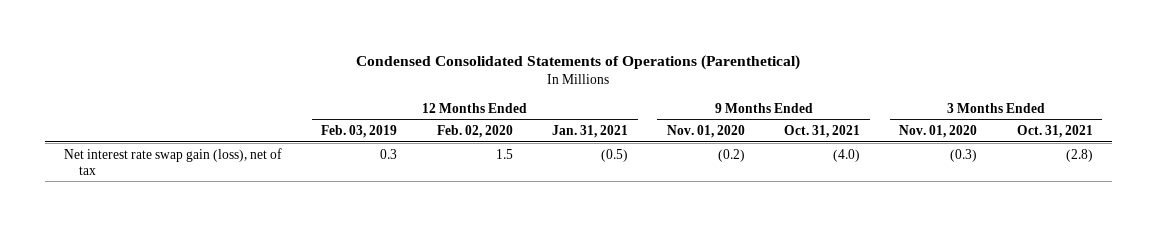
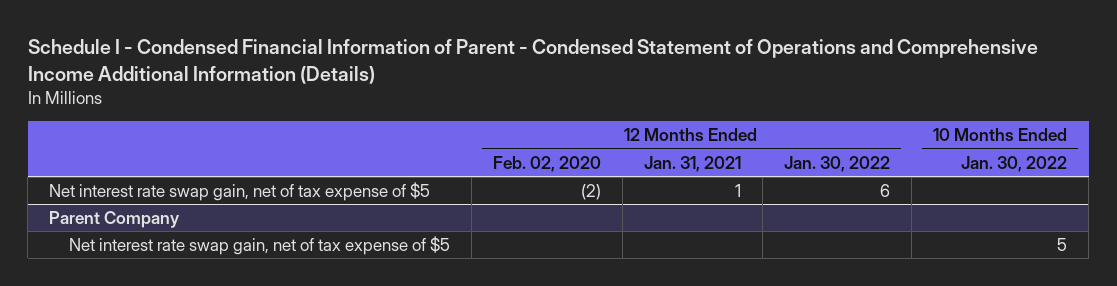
- Condensed Consolidated Statements of Operations (Parenthetical)
+ Schedule I - Condensed Financial Information of Parent - Condensed Statement of Operations and Comprehensive Income Additional Information (Details)
- | 12 Months Ended Feb. 03, 2019 | 12 Months Ended Feb. 02, 2020 | 12 Months Ended Jan. 31, 2021 | 9 Months Ended Nov. 01, 2020 | 9 Months Ended Oct. 31, 2021 | 3 Months Ended Nov. 01, 2020 | 3 Months Ended Oct. 31, 2021
+ | 12 Months Ended Feb. 02, 2020 | 12 Months Ended Jan. 31, 2021 | 12 Months Ended Jan. 30, 2022 | 10 Months Ended Jan. 30, 2022
- Net interest rate swap gain (loss), net of tax | 0.3 | 1.5 | (0.5) | (0.2) | (4.0) | (0.3) | (2.8)
+ Net interest rate swap gain, net of tax expense of $5 | (2) | 1 | 6 |
+ Parent Company
+ Net interest rate swap gain, net of tax expense of $5 | | | | 5

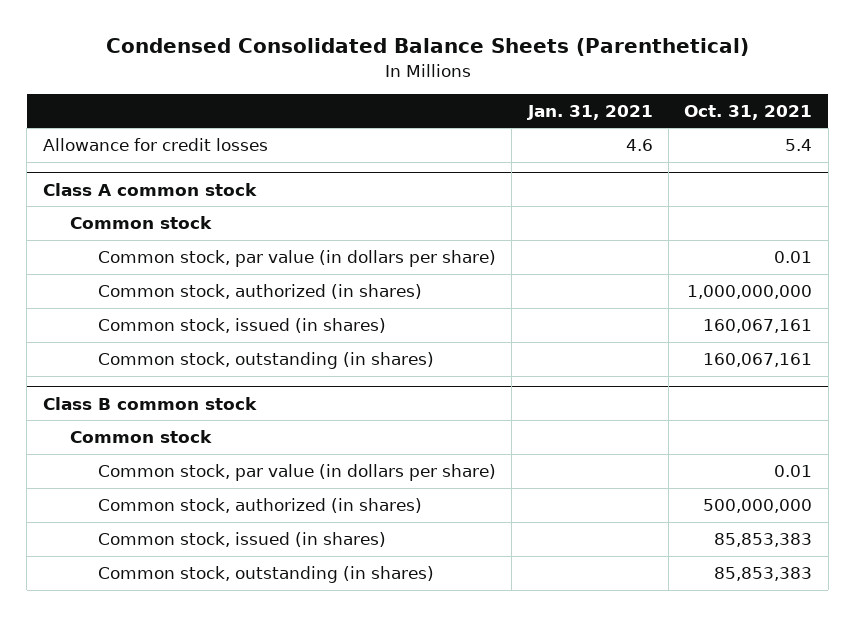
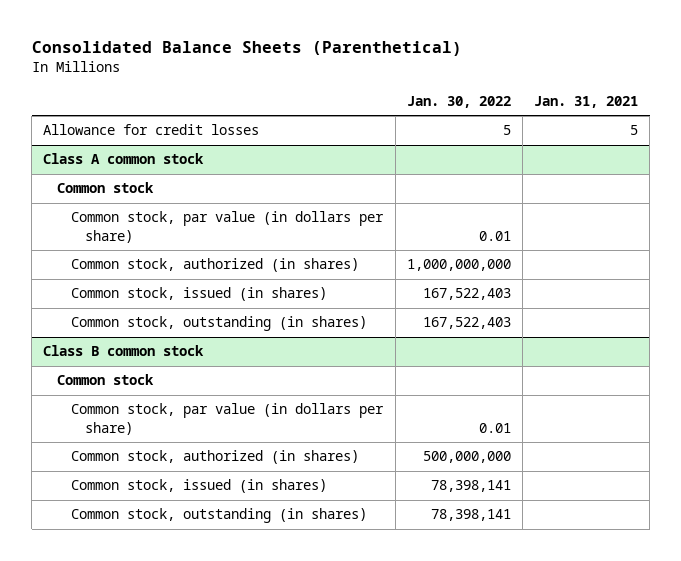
- Condensed Consolidated Balance Sheets (Parenthetical)
+ Consolidated Balance Sheets (Parenthetical)
- | Jan. 31, 2021 | Oct. 31, 2021
+ | Jan. 30, 2022 | Jan. 31, 2021
- Allowance for credit losses | 4.6 | 5.4
+ Allowance for credit losses | 5 | 5

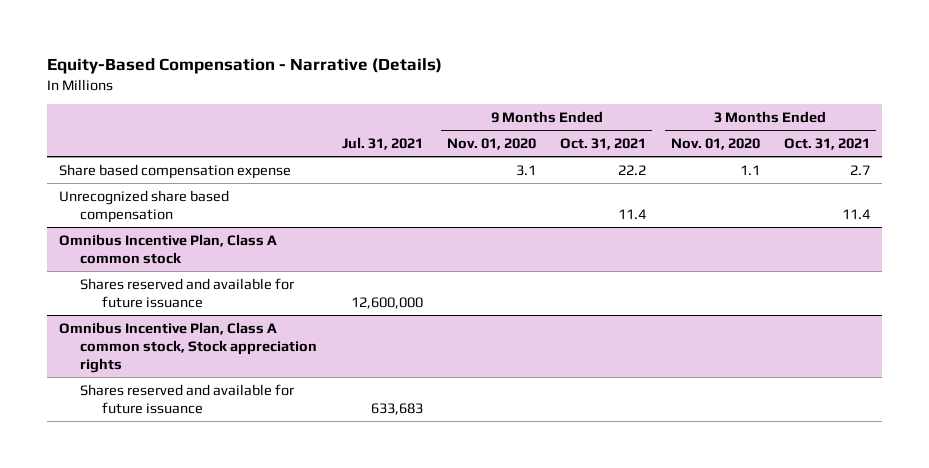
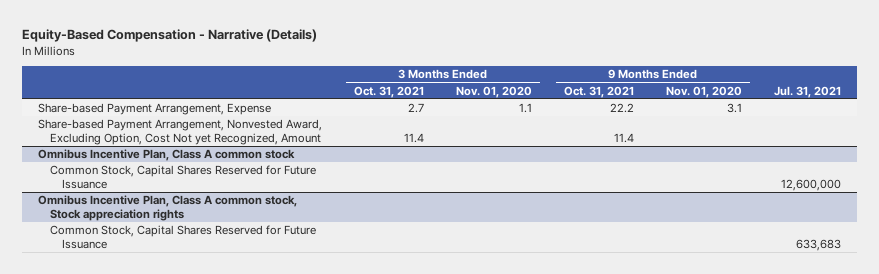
- | Jul. 31, 2021 | 9 Months Ended Nov. 01, 2020 | 9 Months Ended Oct. 31, 2021 | 3 Months Ended Nov. 01, 2020 | 3 Months Ended Oct. 31, 2021
+ | 3 Months Ended Oct. 31, 2021 | 3 Months Ended Nov. 01, 2020 | 9 Months Ended Oct. 31, 2021 | 9 Months Ended Nov. 01, 2020 | Jul. 31, 2021
- Share based compensation expense | | 3.1 | 22.2 | 1.1 | 2.7
- Unrecognized share based compensation | | | 11.4 | | 11.4
+ Share-based Payment Arrangement, Expense | 2.7 | 1.1 | 22.2 | 3.1 |
+ Share-based Payment Arrangement, Nonvested Award, Excluding Option, Cost Not yet Recognized, Amount | 11.4 | | 11.4 | |
@ Omnibus Incentive Plan, Class A common stock
- Shares reserved and available for future issuance | 12,600,000 | | | |
+ Common Stock, Capital Shares Reserved for Future Issuance | | | | | 12,600,000
@ Omnibus Incentive Plan, Class A common stock, Stock appreciation rights
- Shares reserved and available for future issuance | 633,683 | | | |
+ Common Stock, Capital Shares Reserved for Future Issuance | | | | | 633,683

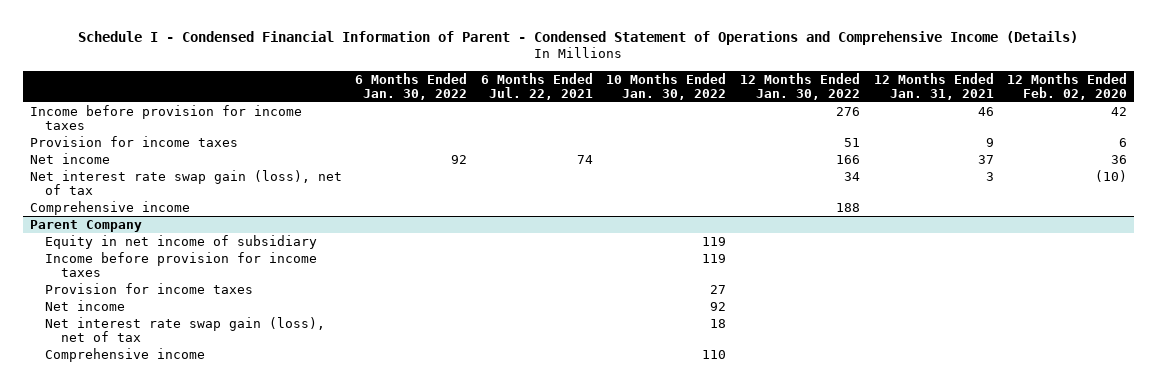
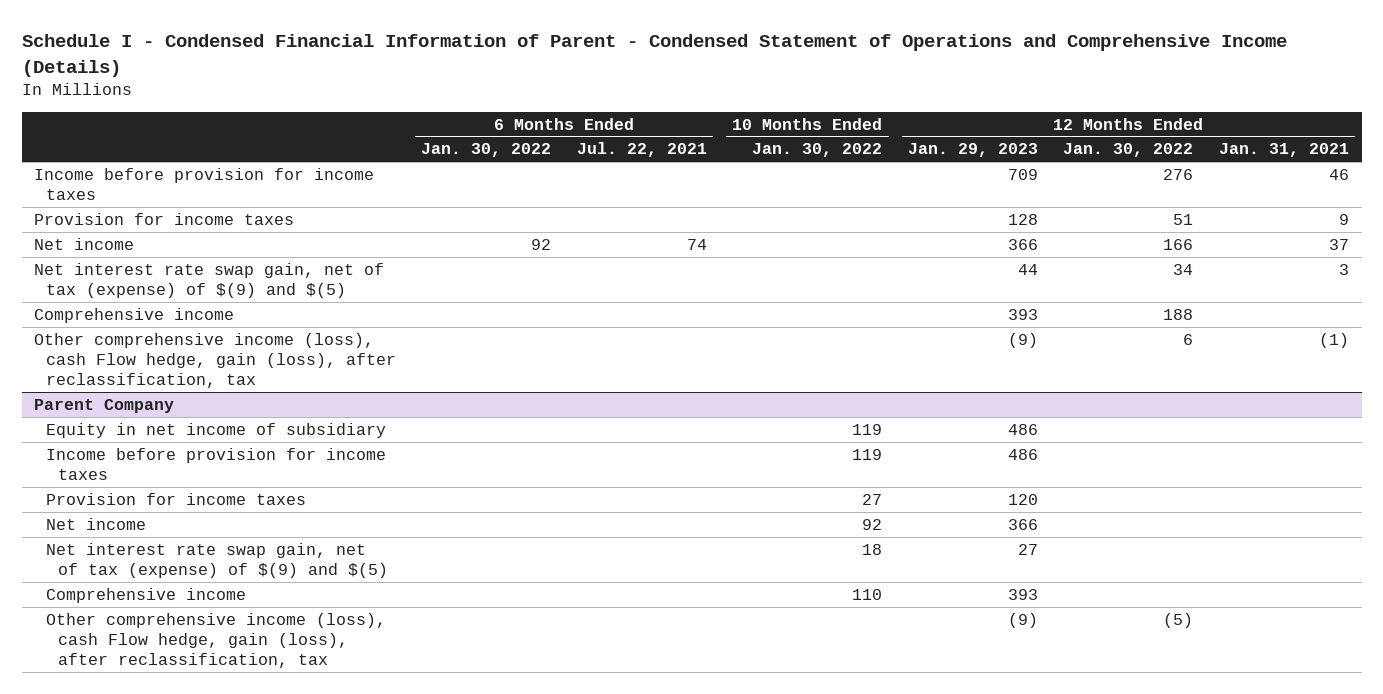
- | 6 Months Ended Jan. 30, 2022 | 6 Months Ended Jul. 22, 2021 | 10 Months Ended Jan. 30, 2022 | 12 Months Ended Jan. 30, 2022 | 12 Months Ended Jan. 31, 2021 | 12 Months Ended Feb. 02, 2020
+ | 6 Months Ended Jan. 30, 2022 | 6 Months Ended Jul. 22, 2021 | 10 Months Ended Jan. 30, 2022 | 12 Months Ended Jan. 29, 2023 | 12 Months Ended Jan. 30, 2022 | 12 Months Ended Jan. 31, 2021
- Net interest rate swap gain (loss), net of tax | | | | 34 | 3 | (10)
+ Net interest rate swap gain, net of tax (expense) of $(9) and $(5) | | | | 44 | 34 | 3
+ Other comprehensive income (loss), cash Flow hedge, gain (loss), after reclassification, tax | | | | (9) | 6 | (1)
@ Parent Company
- Net interest rate swap gain (loss), net of tax | | | 18 | | |
+ Net interest rate swap gain, net of tax (expense) of $(9) and $(5) | | | 18 | 27 | |
+ Other comprehensive income (loss), cash Flow hedge, gain (loss), after reclassification, tax | | | | (9) | (5) |

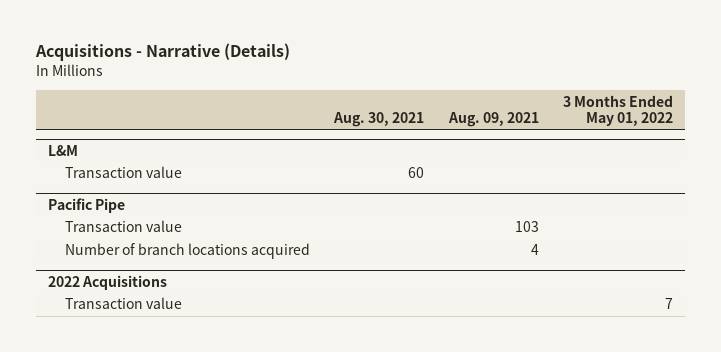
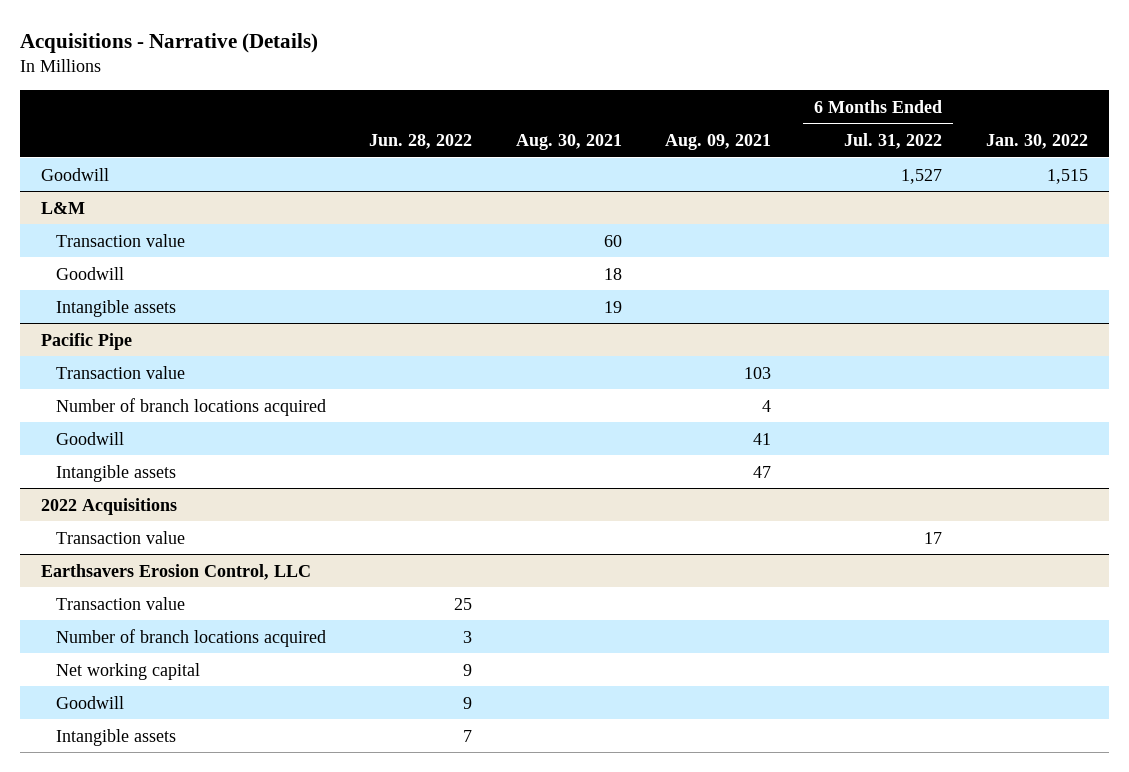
- | Aug. 30, 2021 | Aug. 09, 2021 | 3 Months Ended May 01, 2022
+ | Jun. 28, 2022 | Aug. 30, 2021 | Aug. 09, 2021 | 6 Months Ended Jul. 31, 2022 | Jan. 30, 2022
+ Goodwill | | | | 1,527 | 1,515
@ L&M
+ Goodwill | | 18 | | |
+ Intangible assets | | 19 | | |
@ Pacific Pipe
+ Goodwill | | | 41 | |
+ Intangible assets | | | 47 | |
+ Earthsavers Erosion Control, LLC
+ Transaction value | 25 | | | |
+ Number of branch locations acquired | 3 | | | |
+ Net working capital | 9 | | | |
+ Goodwill | 9 | | | |
+ Intangible assets | 7 | | | |

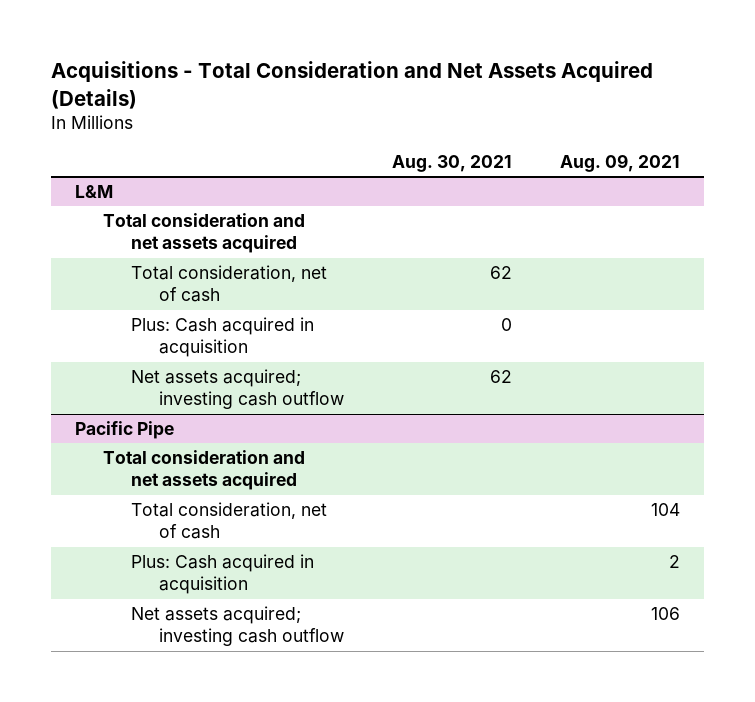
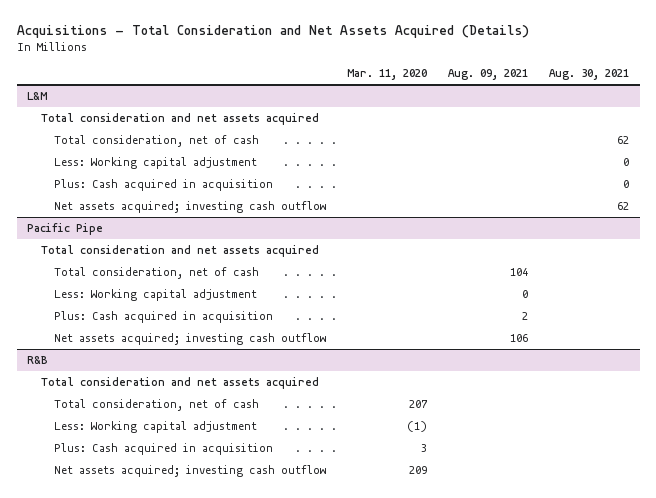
- | Aug. 30, 2021 | Aug. 09, 2021
+ | Mar. 11, 2020 | Aug. 09, 2021 | Aug. 30, 2021
@ L&M
+ Less: Working capital adjustment | | | 0
@ Pacific Pipe
+ Less: Working capital adjustment | | 0 |
+ R&B
+ Total consideration and net assets acquired
+ Total consideration, net of cash | 207 | |
+ Less: Working capital adjustment | (1) | |
+ Plus: Cash acquired in acquisition | 3 | |
+ Net assets acquired; investing cash outflow | 209 | |

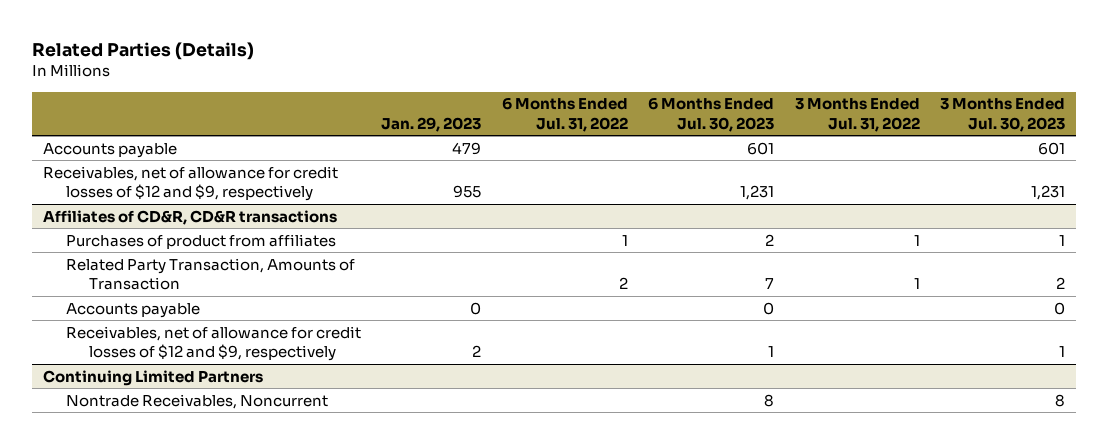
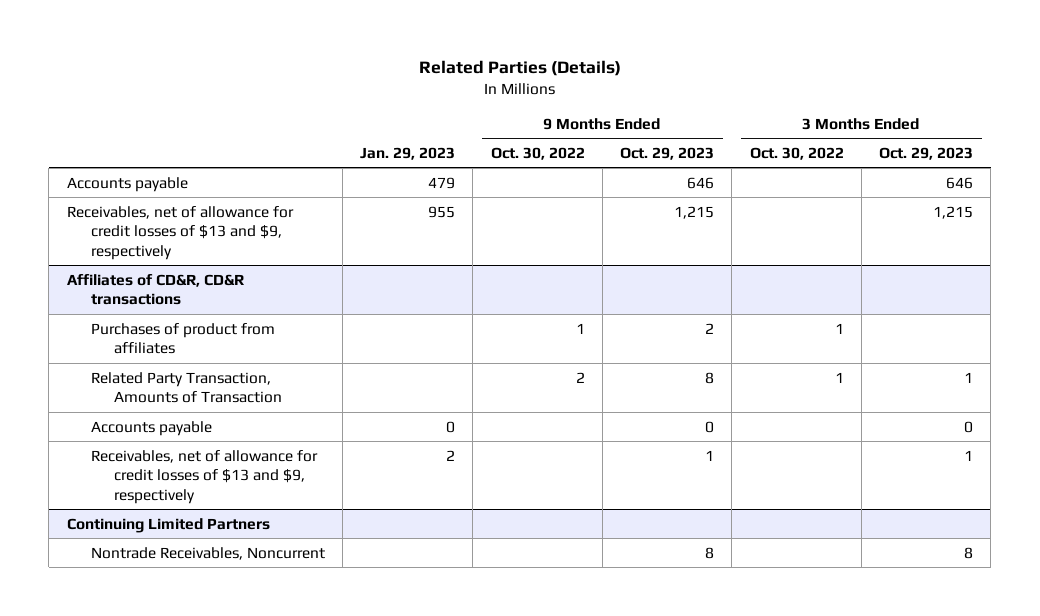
- | Jan. 29, 2023 | 6 Months Ended Jul. 31, 2022 | 6 Months Ended Jul. 30, 2023 | 3 Months Ended Jul. 31, 2022 | 3 Months Ended Jul. 30, 2023
+ | Jan. 29, 2023 | 9 Months Ended Oct. 30, 2022 | 9 Months Ended Oct. 29, 2023 | 3 Months Ended Oct. 30, 2022 | 3 Months Ended Oct. 29, 2023
- Receivables, net of allowance for credit losses of $12 and $9, respectively | 955 | | 1,231 | | 1,231
+ Receivables, net of allowance for credit losses of $13 and $9, respectively | 955 | | 1,215 | | 1,215
@ Affiliates of CD&R, CD&R transactions
- Receivables, net of allowance for credit losses of $12 and $9, respectively | 2 | | 1 | | 1
+ Receivables, net of allowance for credit losses of $13 and $9, respectively | 2 | | 1 | | 1

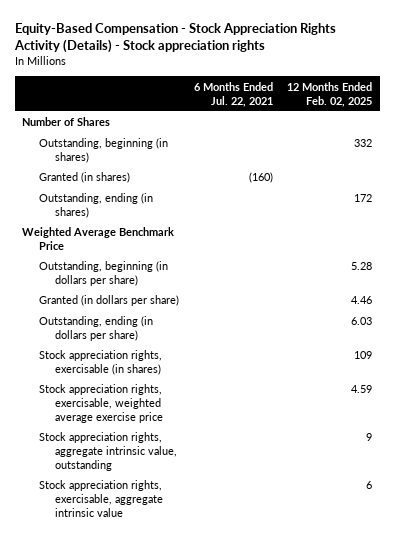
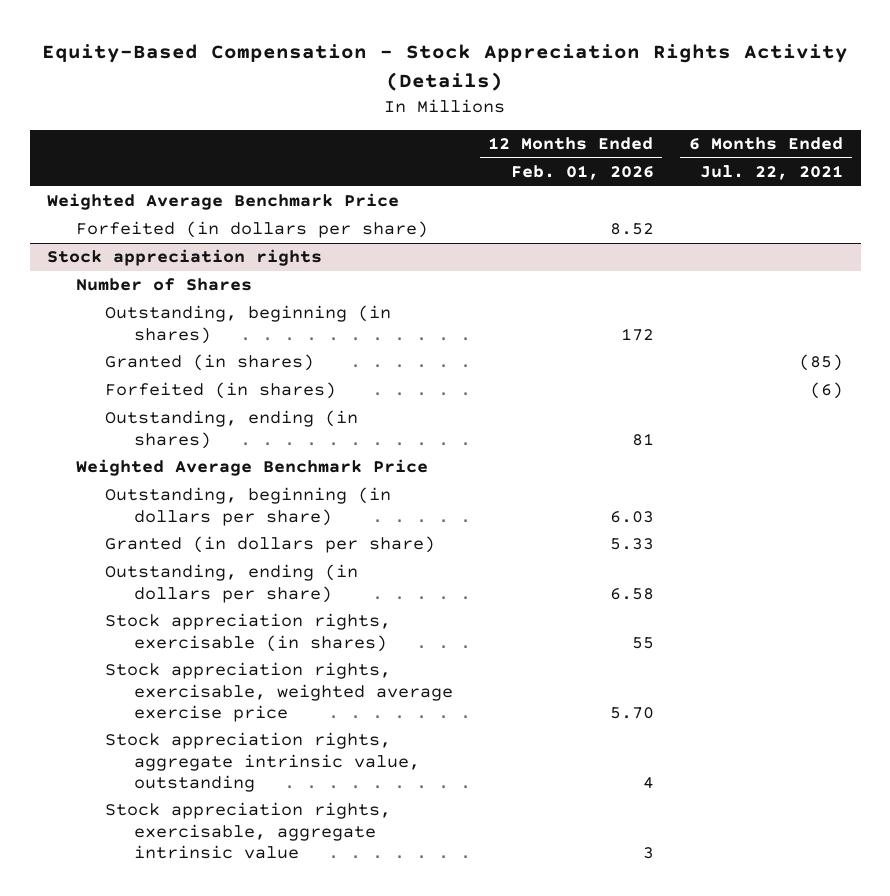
- Equity-Based Compensation - Stock Appreciation Rights Activity (Details) - Stock appreciation rights
+ Equity-Based Compensation - Stock Appreciation Rights Activity (Details)
- | 6 Months Ended Jul. 22, 2021 | 12 Months Ended Feb. 02, 2025
+ | 12 Months Ended Feb. 01, 2026 | 6 Months Ended Jul. 22, 2021
- Number of Shares
- Outstanding, beginning (in shares) | | 332
- Granted (in shares) | (160) |
- Outstanding, ending (in shares) | | 172
- Outstanding, beginning (in dollars per share) | | 5.28
- Granted (in dollars per share) | | 4.46
- Outstanding, ending (in dollars per share) | | 6.03
- Stock appreciation rights, exercisable (in shares) | | 109
- Stock appreciation rights, exercisable, weighted average exercise price | | 4.59
- Stock appreciation rights, aggregate intrinsic value, outstanding | | 9
- Stock appreciation rights, exercisable, aggregate intrinsic value | | 6
+ Forfeited (in dollars per share) | 8.52 |
+ Stock appreciation rights
+ Number of Shares
+ Outstanding, beginning (in shares) | 172 |
+ Granted (in shares) | | (85)
+ Forfeited (in shares) | | (6)
+ Outstanding, ending (in shares) | 81 |
+ Weighted Average Benchmark Price
+ Outstanding, beginning (in dollars per share) | 6.03 |
+ Granted (in dollars per share) | 5.33 |
+ Outstanding, ending (in dollars per share) | 6.58 |
+ Stock appreciation rights, exercisable (in shares) | 55 |
+ Stock appreciation rights, exercisable, weighted average exercise price | 5.70 |
+ Stock appreciation rights, aggregate intrinsic value, outstanding | 4 |
+ Stock appreciation rights, exercisable, aggregate intrinsic value | 3 |

